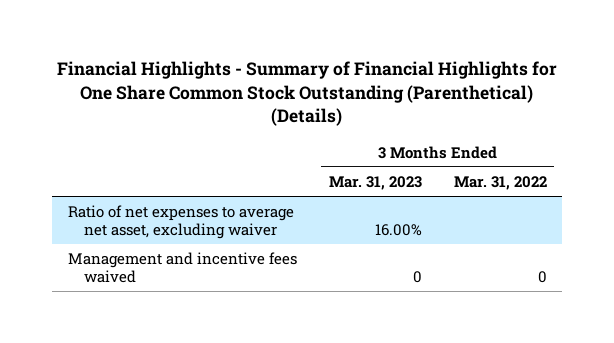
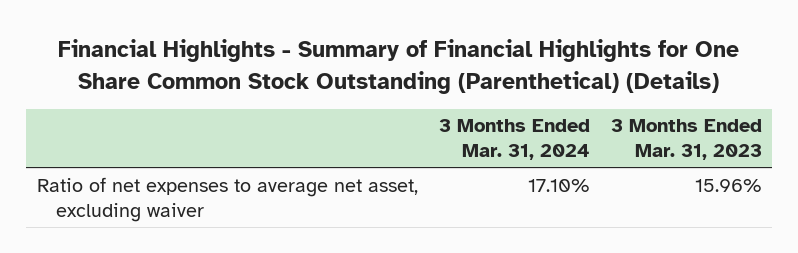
- | 3 Months Ended Mar. 31, 2023 | 3 Months Ended Mar. 31, 2022
+ | 3 Months Ended Mar. 31, 2024 | 3 Months Ended Mar. 31, 2023
- Ratio of net expenses to average net asset, excluding waiver | 16.00% |
- Management and incentive fees waived | 0 | 0
+ Ratio of net expenses to average net asset, excluding waiver | 17.10% | 15.96%

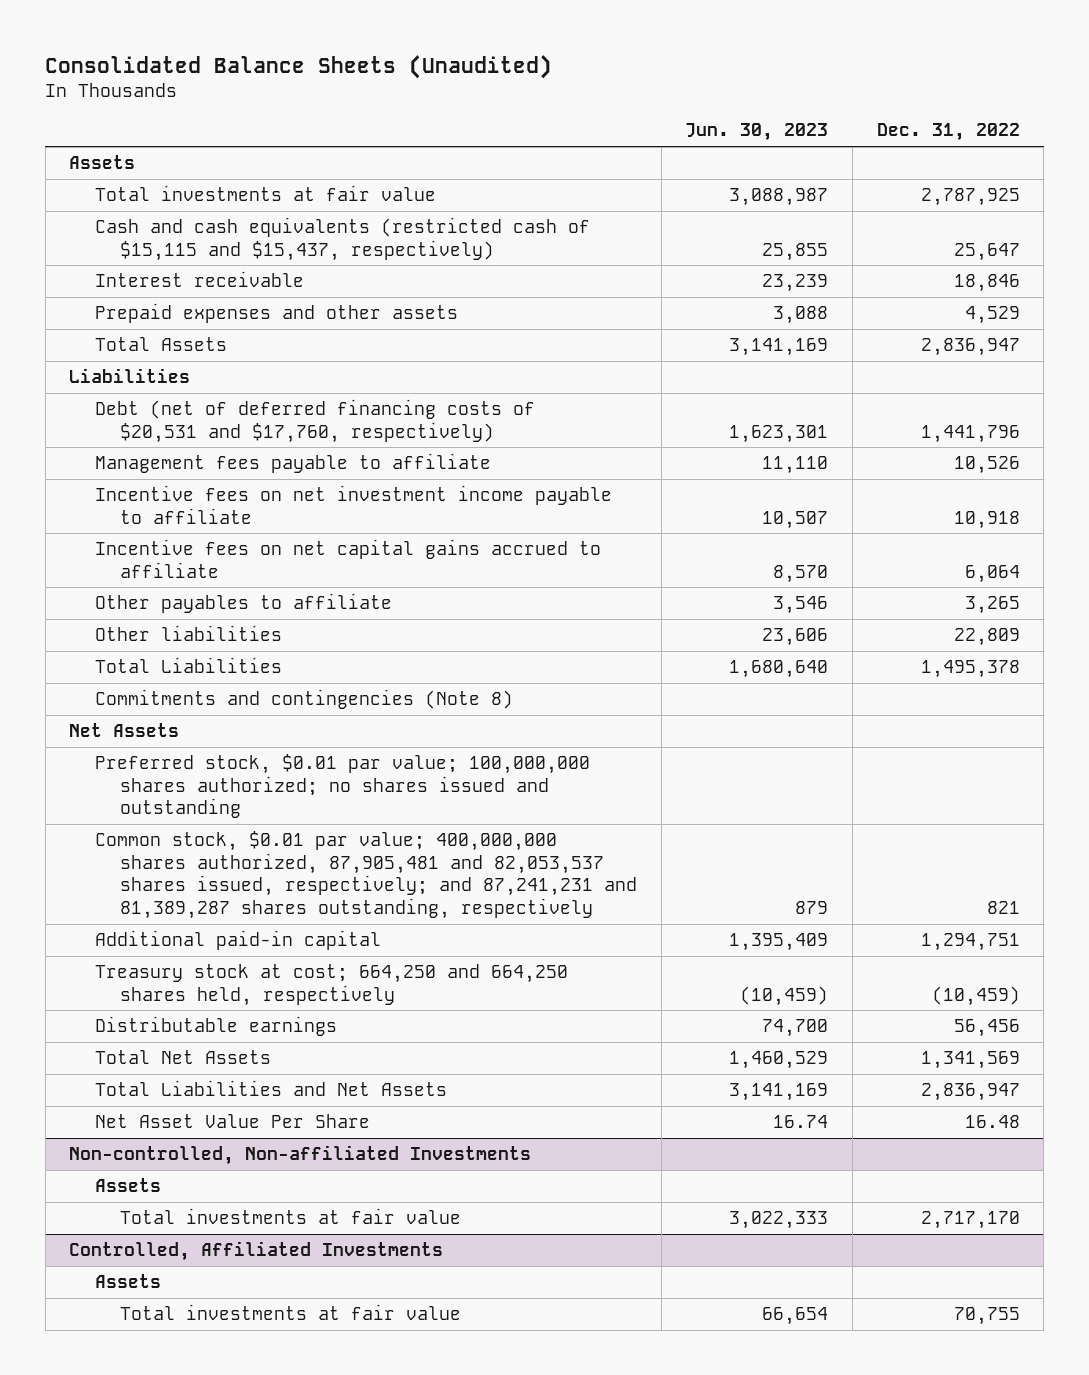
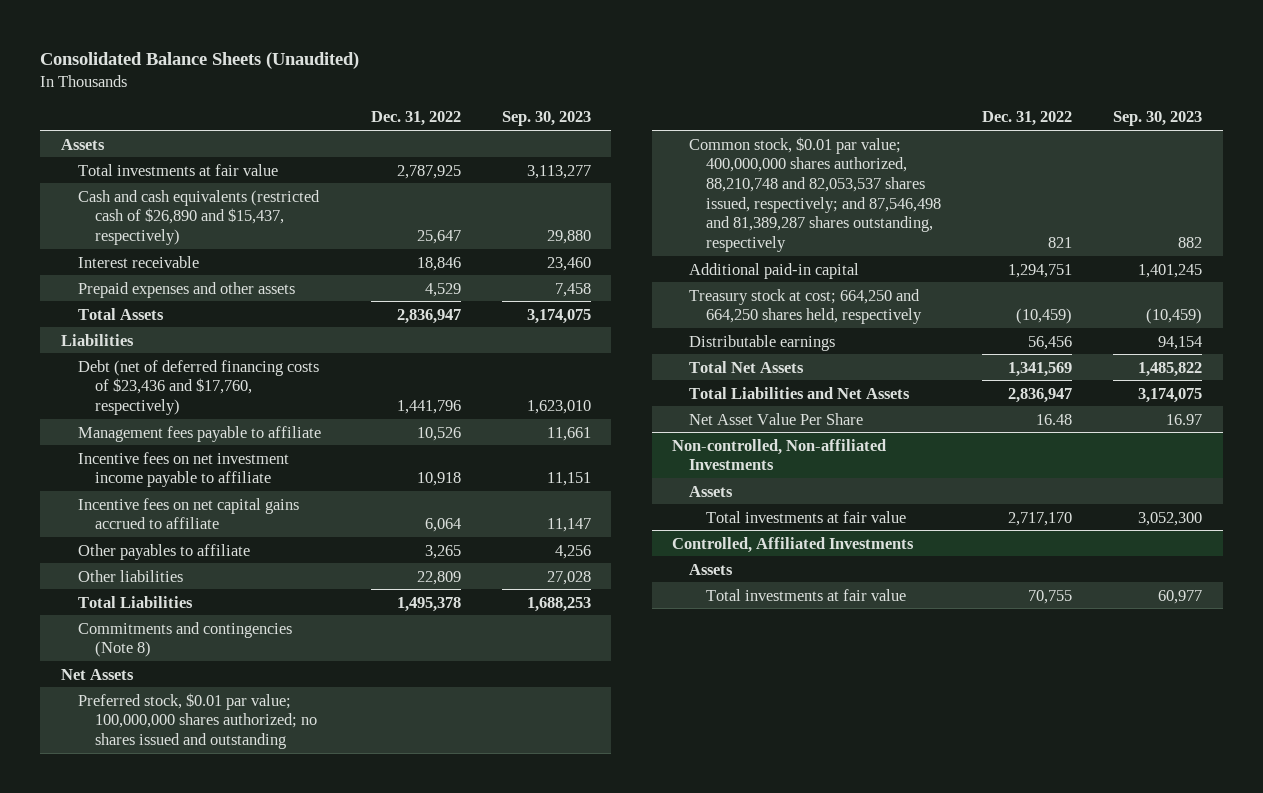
- | Jun. 30, 2023 | Dec. 31, 2022
+ | Dec. 31, 2022 | Sep. 30, 2023
- Cash and cash equivalents (restricted cash of $15,115 and $15,437, respectively) | 25,855 | 25,647
+ Cash and cash equivalents (restricted cash of $26,890 and $15,437, respectively) | 25,647 | 29,880
- Debt (net of deferred financing costs of $20,531 and $17,760, respectively) | 1,623,301 | 1,441,796
+ Debt (net of deferred financing costs of $23,436 and $17,760, respectively) | 1,441,796 | 1,623,010
- Common stock, $0.01 par value; 400,000,000 shares authorized, 87,905,481 and 82,053,537 shares issued, respectively; and 87,241,231 and 81,389,287 shares outstanding, respectively | 879 | 821
+ Common stock, $0.01 par value; 400,000,000 shares authorized, 88,210,748 and 82,053,537 shares issued, respectively; and 87,546,498 and 81,389,287 shares outstanding, respectively | 821 | 882

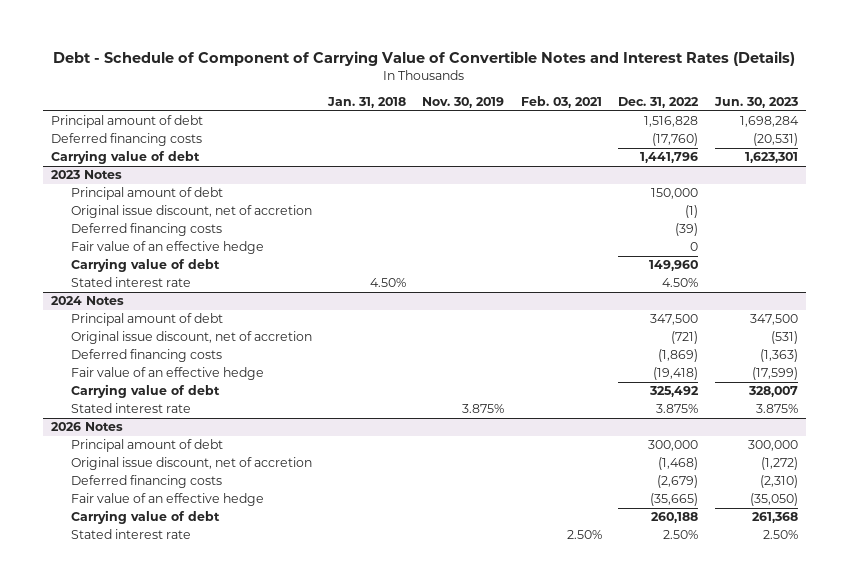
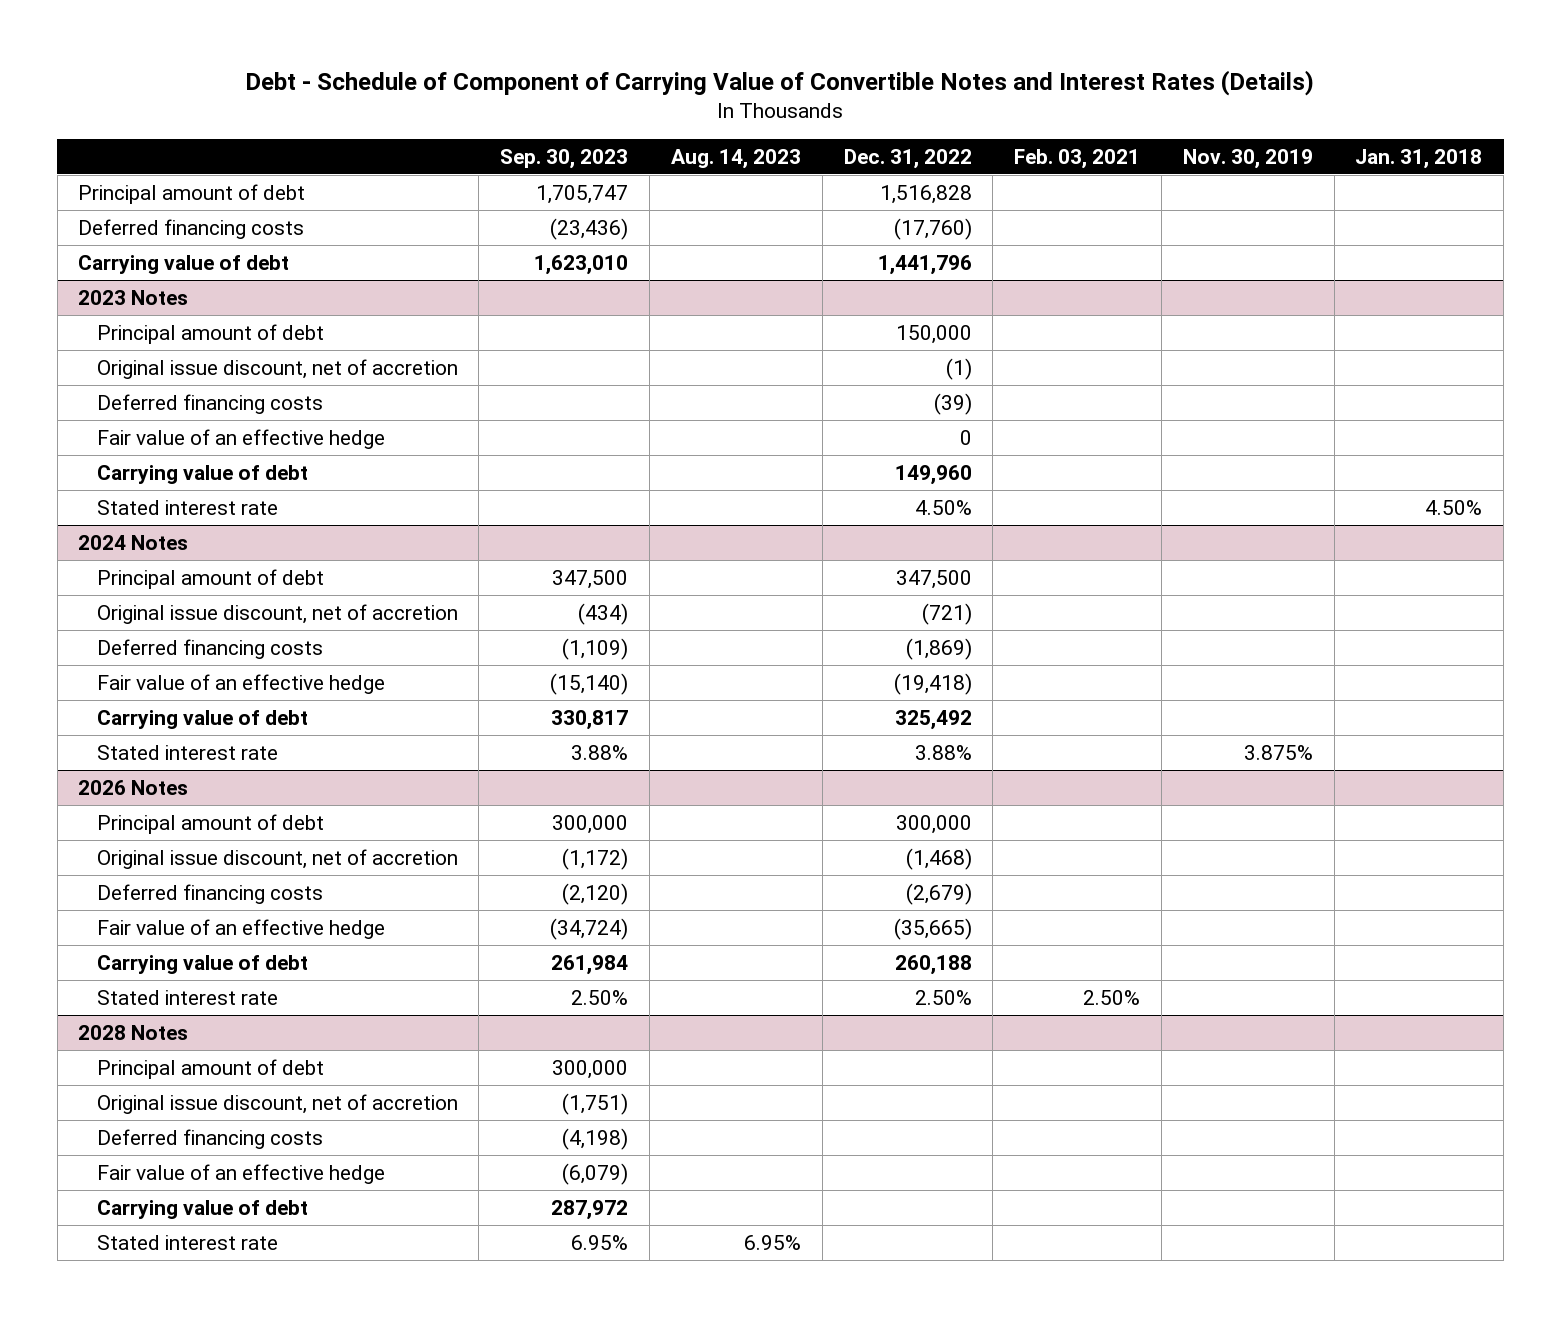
- | Jan. 31, 2018 | Nov. 30, 2019 | Feb. 03, 2021 | Dec. 31, 2022 | Jun. 30, 2023
+ | Sep. 30, 2023 | Aug. 14, 2023 | Dec. 31, 2022 | Feb. 03, 2021 | Nov. 30, 2019 | Jan. 31, 2018
@ 2024 Notes
- Stated interest rate | | 3.875% | | 3.875% | 3.875%
+ Stated interest rate | 3.88% | | 3.88% | | 3.875% |
+ 2028 Notes
+ Principal amount of debt | 300,000 | | | | |
+ Original issue discount, net of accretion | (1,751) | | | | |
+ Deferred financing costs | (4,198) | | | | |
+ Fair value of an effective hedge | (6,079) | | | | |
+ Carrying value of debt | 287,972 | | | | |
+ Stated interest rate | 6.95% | 6.95% | | | |

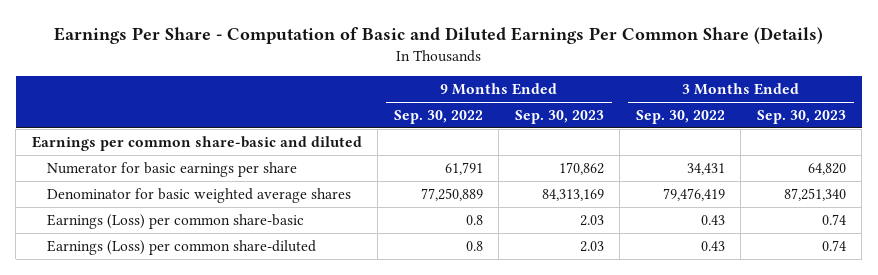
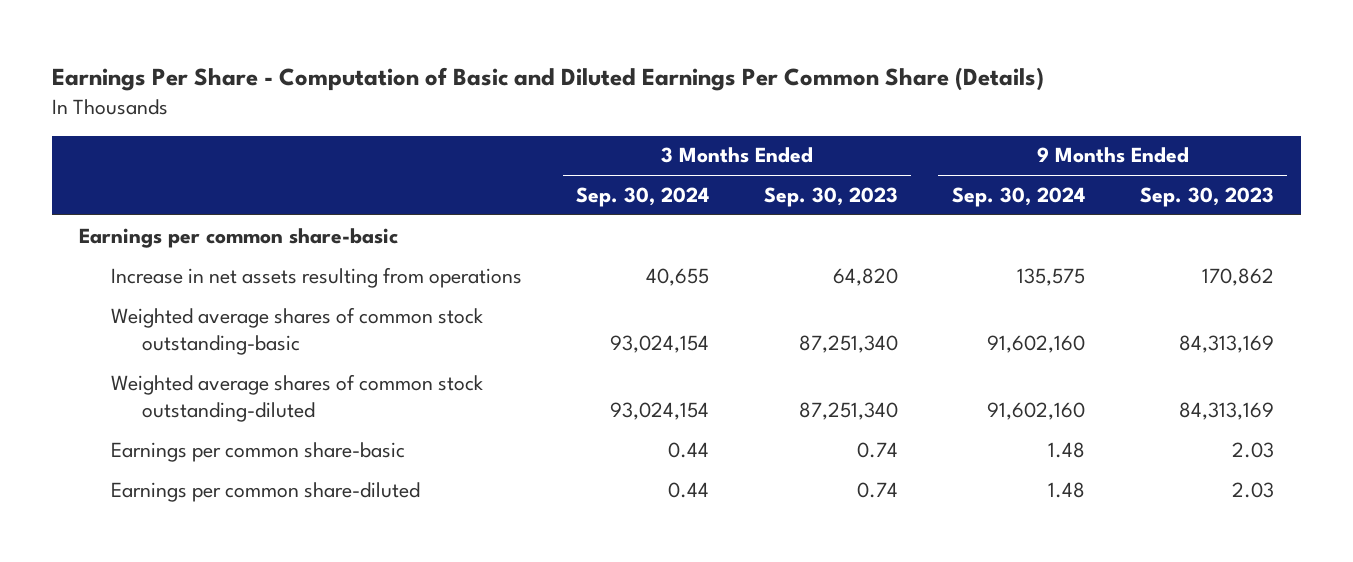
- | 9 Months Ended Sep. 30, 2022 | 9 Months Ended Sep. 30, 2023 | 3 Months Ended Sep. 30, 2022 | 3 Months Ended Sep. 30, 2023
+ | 3 Months Ended Sep. 30, 2024 | 3 Months Ended Sep. 30, 2023 | 9 Months Ended Sep. 30, 2024 | 9 Months Ended Sep. 30, 2023
- Earnings per common share-basic and diluted
- Numerator for basic earnings per share | 61,791 | 170,862 | 34,431 | 64,820
- Denominator for basic weighted average shares | 77,250,889 | 84,313,169 | 79,476,419 | 87,251,340
- Earnings (Loss) per common share-basic | 0.8 | 2.03 | 0.43 | 0.74
- Earnings (Loss) per common share-diluted | 0.8 | 2.03 | 0.43 | 0.74
+ Earnings per common share-basic
+ Increase in net assets resulting from operations | 40,655 | 64,820 | 135,575 | 170,862
+ Weighted average shares of common stock outstanding-basic | 93,024,154 | 87,251,340 | 91,602,160 | 84,313,169
+ Weighted average shares of common stock outstanding-diluted | 93,024,154 | 87,251,340 | 91,602,160 | 84,313,169
+ Earnings per common share-basic | 0.44 | 0.74 | 1.48 | 2.03
+ Earnings per common share-diluted | 0.44 | 0.74 | 1.48 | 2.03

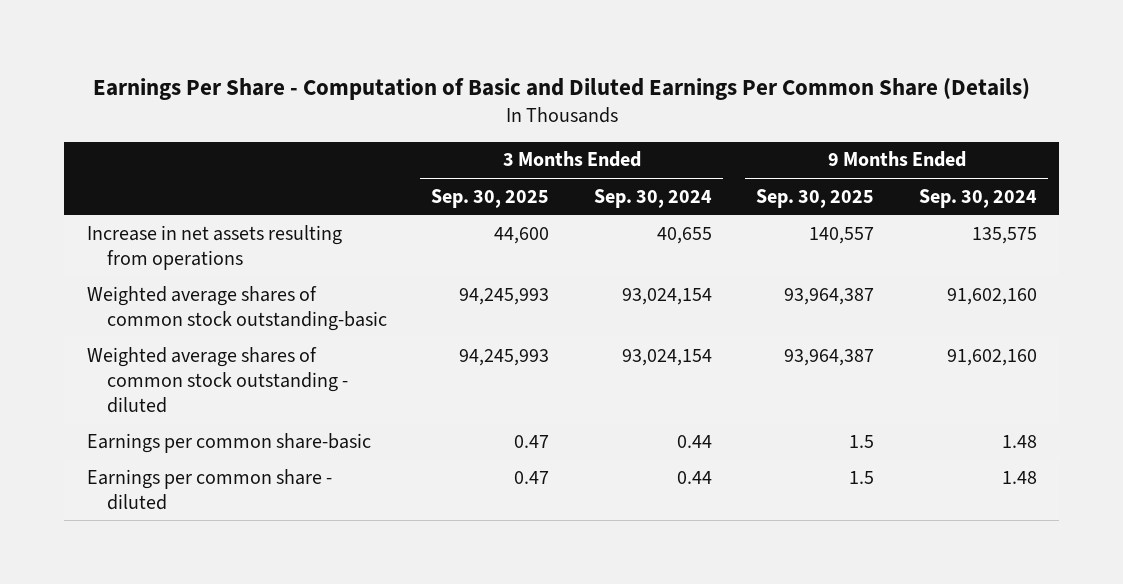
- | 3 Months Ended Sep. 30, 2024 | 3 Months Ended Sep. 30, 2023 | 9 Months Ended Sep. 30, 2024 | 9 Months Ended Sep. 30, 2023
+ | 3 Months Ended Sep. 30, 2025 | 3 Months Ended Sep. 30, 2024 | 9 Months Ended Sep. 30, 2025 | 9 Months Ended Sep. 30, 2024
- Earnings per common share-basic
- Weighted average shares of common stock outstanding-diluted | 93,024,154 | 87,251,340 | 91,602,160 | 84,313,169
+ Weighted average shares of common stock outstanding - diluted | 94,245,993 | 93,024,154 | 93,964,387 | 91,602,160
- Earnings per common share-diluted | 0.44 | 0.74 | 1.48 | 2.03
+ Earnings per common share - diluted | 0.47 | 0.44 | 1.5 | 1.48

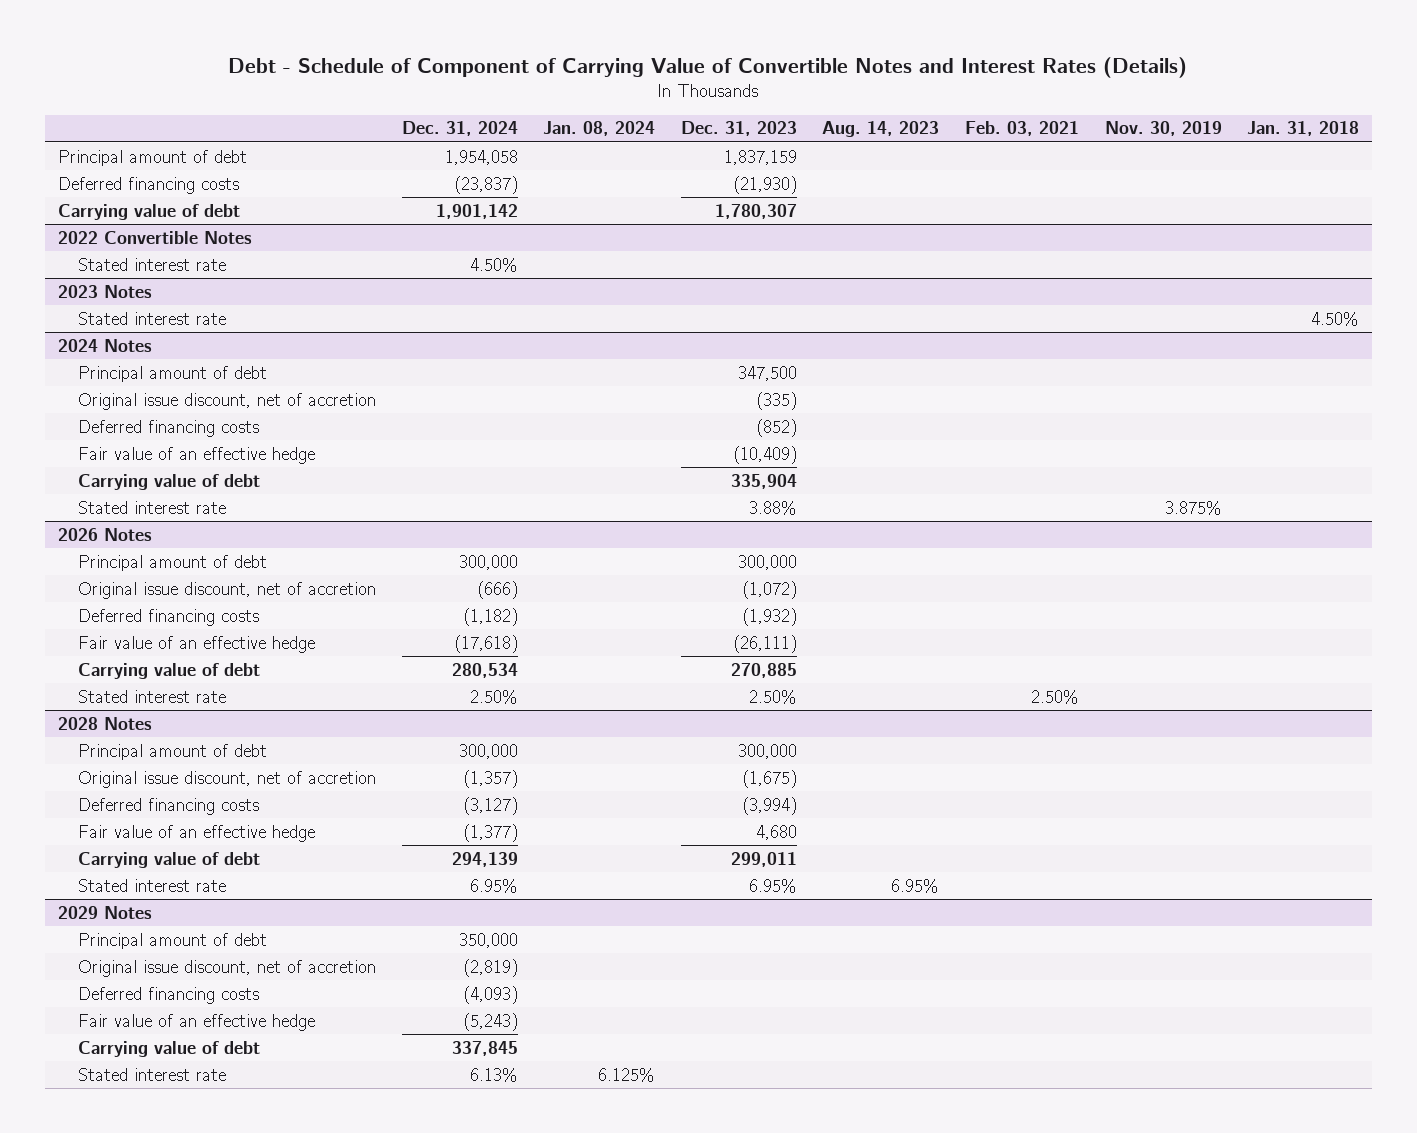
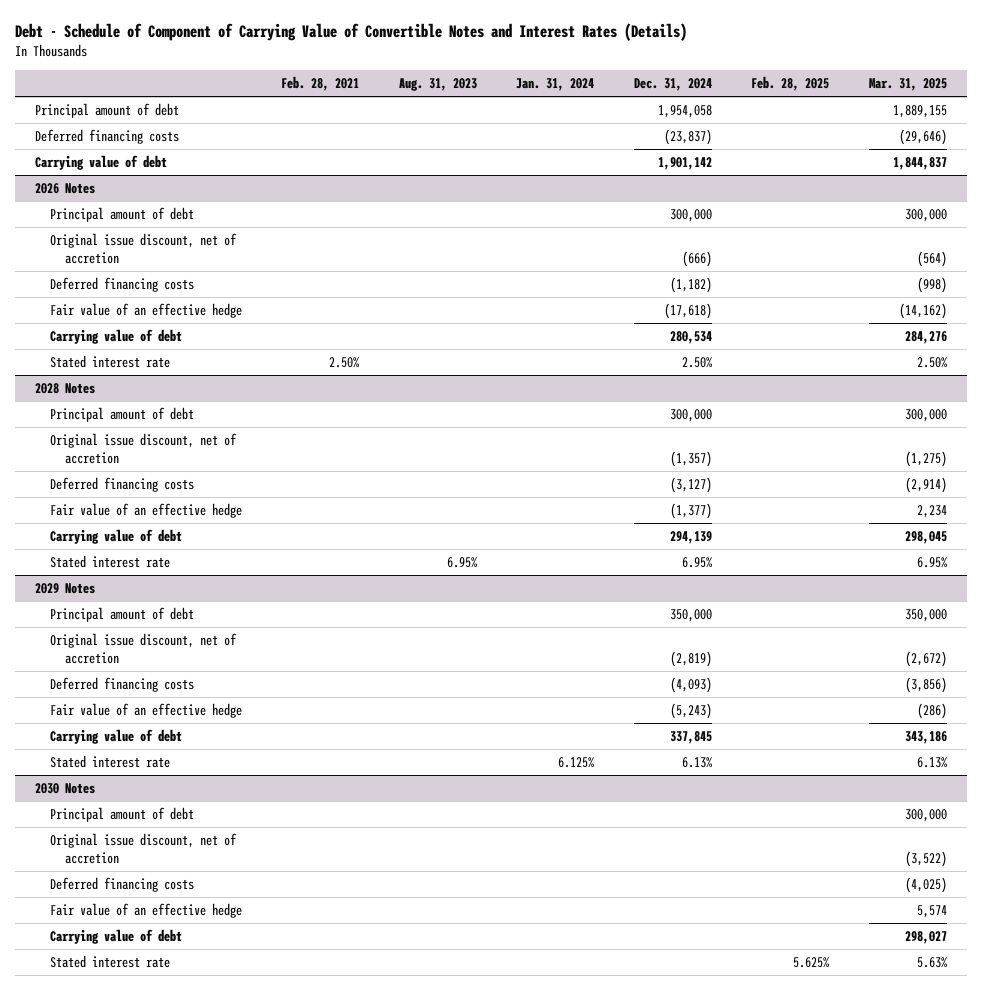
- | Dec. 31, 2024 | Jan. 08, 2024 | Dec. 31, 2023 | Aug. 14, 2023 | Feb. 03, 2021 | Nov. 30, 2019 | Jan. 31, 2018
+ | Feb. 28, 2021 | Aug. 31, 2023 | Jan. 31, 2024 | Dec. 31, 2024 | Feb. 28, 2025 | Mar. 31, 2025
- 2022 Convertible Notes
- Stated interest rate | 4.50% | | | | | |
- 2023 Notes
- Stated interest rate | | | | | | | 4.50%
- 2024 Notes
- Principal amount of debt | | | 347,500 | | | |
- Original issue discount, net of accretion | | | (335) | | | |
- Deferred financing costs | | | (852) | | | |
- Fair value of an effective hedge | | | (10,409) | | | |
- Carrying value of debt | | | 335,904 | | | |
- Stated interest rate | | | 3.88% | | | 3.875% |
+ 2030 Notes
+ Principal amount of debt | | | | | | 300,000
+ Original issue discount, net of accretion | | | | | | (3,522)
+ Deferred financing costs | | | | | | (4,025)
+ Fair value of an effective hedge | | | | | | 5,574
+ Carrying value of debt | | | | | | 298,027
+ Stated interest rate | | | | | 5.625% | 5.63%

